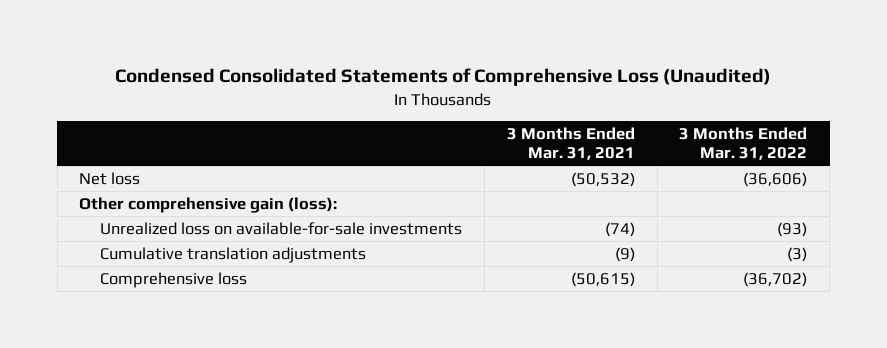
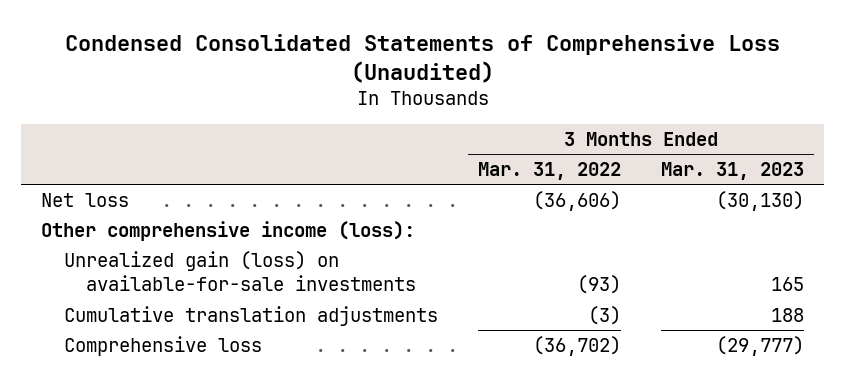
- | 3 Months Ended Mar. 31, 2021 | 3 Months Ended Mar. 31, 2022
+ | 3 Months Ended Mar. 31, 2022 | 3 Months Ended Mar. 31, 2023
- Other comprehensive gain (loss):
- Unrealized loss on available-for-sale investments | (74) | (93)
+ Other comprehensive income (loss):
+ Unrealized gain (loss) on available-for-sale investments | (93) | 165

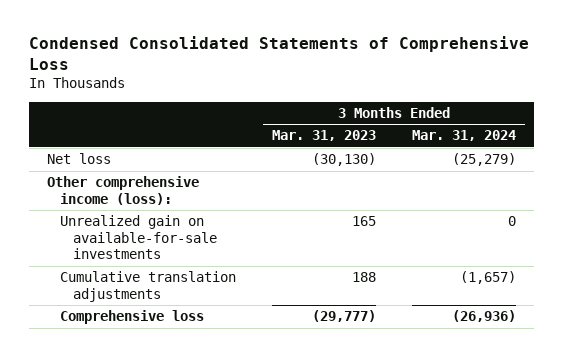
- Condensed Consolidated Statements of Comprehensive Loss (Unaudited)
+ Condensed Consolidated Statements of Comprehensive Loss
- | 3 Months Ended Mar. 31, 2022 | 3 Months Ended Mar. 31, 2023
+ | 3 Months Ended Mar. 31, 2023 | 3 Months Ended Mar. 31, 2024
- Unrealized gain (loss) on available-for-sale investments | (93) | 165
+ Unrealized gain on available-for-sale investments | 165 | 0

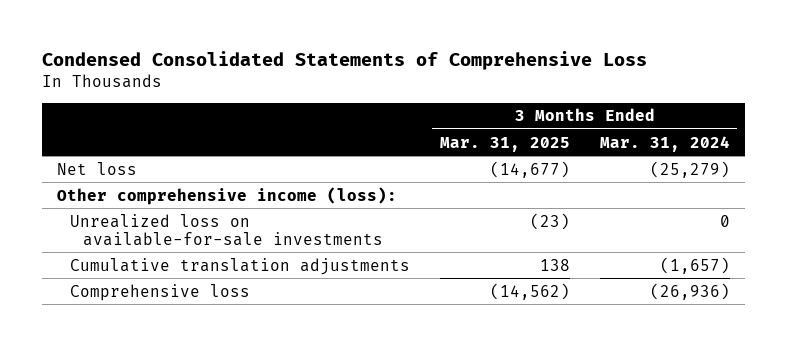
- | 3 Months Ended Mar. 31, 2023 | 3 Months Ended Mar. 31, 2024
+ | 3 Months Ended Mar. 31, 2025 | 3 Months Ended Mar. 31, 2024
- Unrealized gain on available-for-sale investments | 165 | 0
+ Unrealized loss on available-for-sale investments | (23) | 0

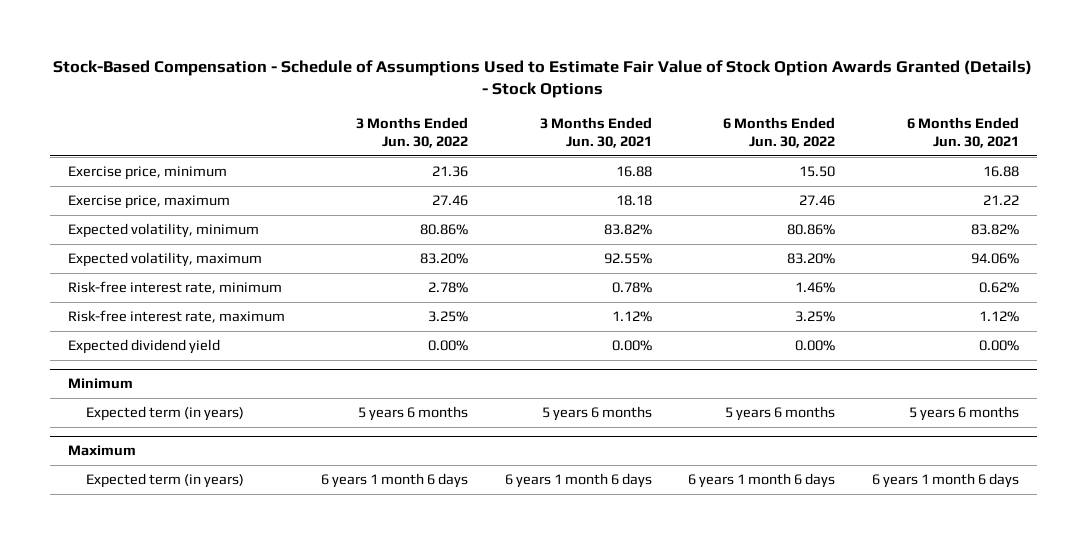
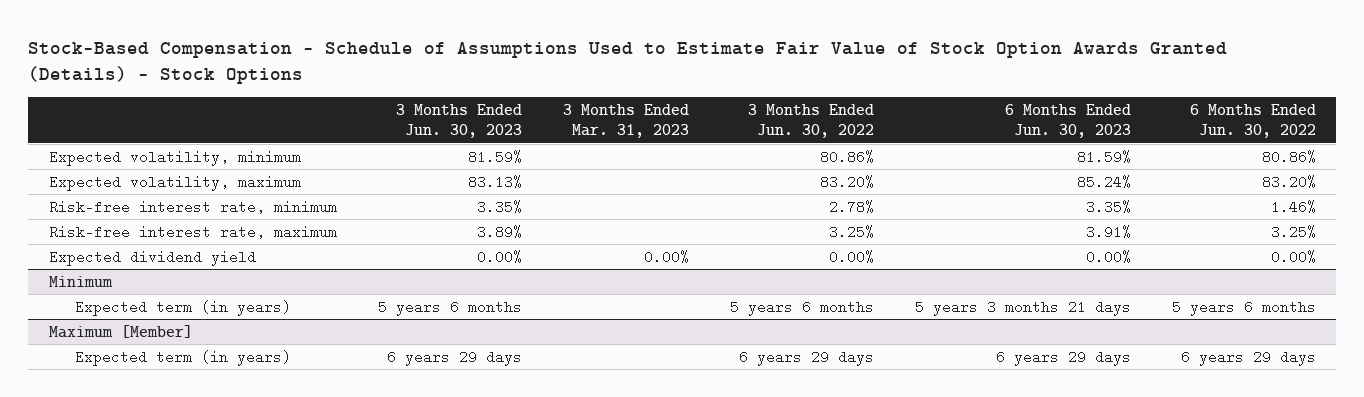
- | 3 Months Ended Jun. 30, 2022 | 3 Months Ended Jun. 30, 2021 | 6 Months Ended Jun. 30, 2022 | 6 Months Ended Jun. 30, 2021
+ | 3 Months Ended Jun. 30, 2023 | 3 Months Ended Mar. 31, 2023 | 3 Months Ended Jun. 30, 2022 | 6 Months Ended Jun. 30, 2023 | 6 Months Ended Jun. 30, 2022
- Exercise price, minimum | 21.36 | 16.88 | 15.50 | 16.88
- Exercise price, maximum | 27.46 | 18.18 | 27.46 | 21.22
- Maximum
- Expected term (in years) | 6 years 1 month 6 days | 6 years 1 month 6 days | 6 years 1 month 6 days | 6 years 1 month 6 days
+ Maximum [Member]
+ Expected term (in years) | 6 years 29 days | | 6 years 29 days | 6 years 29 days | 6 years 29 days

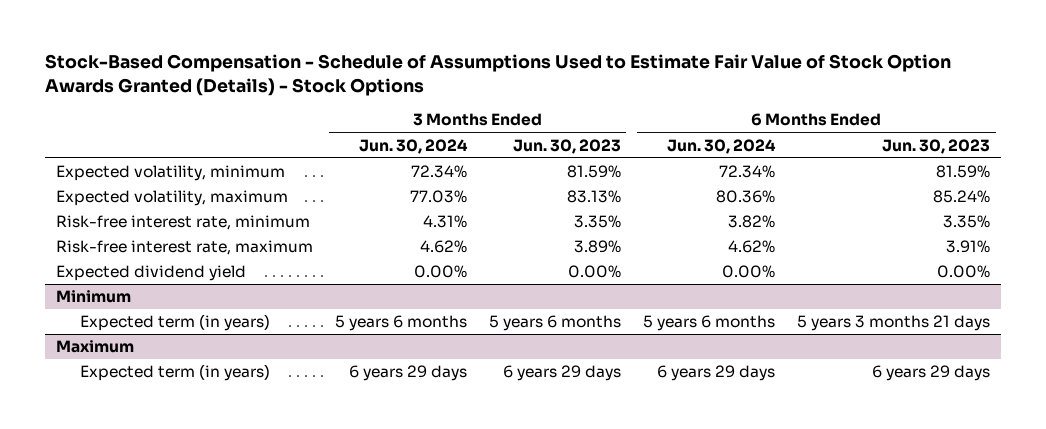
- | 3 Months Ended Jun. 30, 2023 | 3 Months Ended Mar. 31, 2023 | 3 Months Ended Jun. 30, 2022 | 6 Months Ended Jun. 30, 2023 | 6 Months Ended Jun. 30, 2022
+ | 3 Months Ended Jun. 30, 2024 | 3 Months Ended Jun. 30, 2023 | 6 Months Ended Jun. 30, 2024 | 6 Months Ended Jun. 30, 2023
- Maximum [Member]
+ Maximum

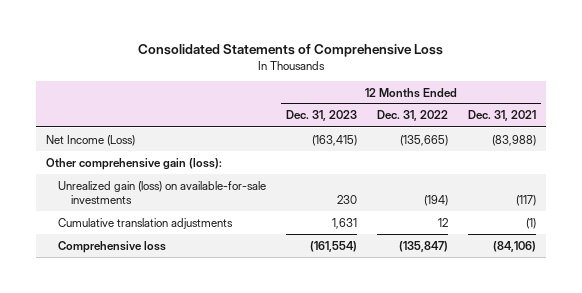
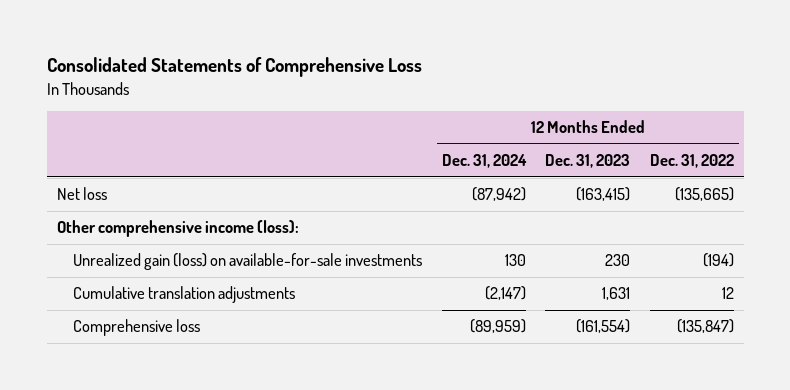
- | 12 Months Ended Dec. 31, 2023 | 12 Months Ended Dec. 31, 2022 | 12 Months Ended Dec. 31, 2021
+ | 12 Months Ended Dec. 31, 2024 | 12 Months Ended Dec. 31, 2023 | 12 Months Ended Dec. 31, 2022
- Net Income (Loss) | (163,415) | (135,665) | (83,988)
- Other comprehensive gain (loss):
+ Net loss | (87,942) | (163,415) | (135,665)
+ Other comprehensive income (loss):

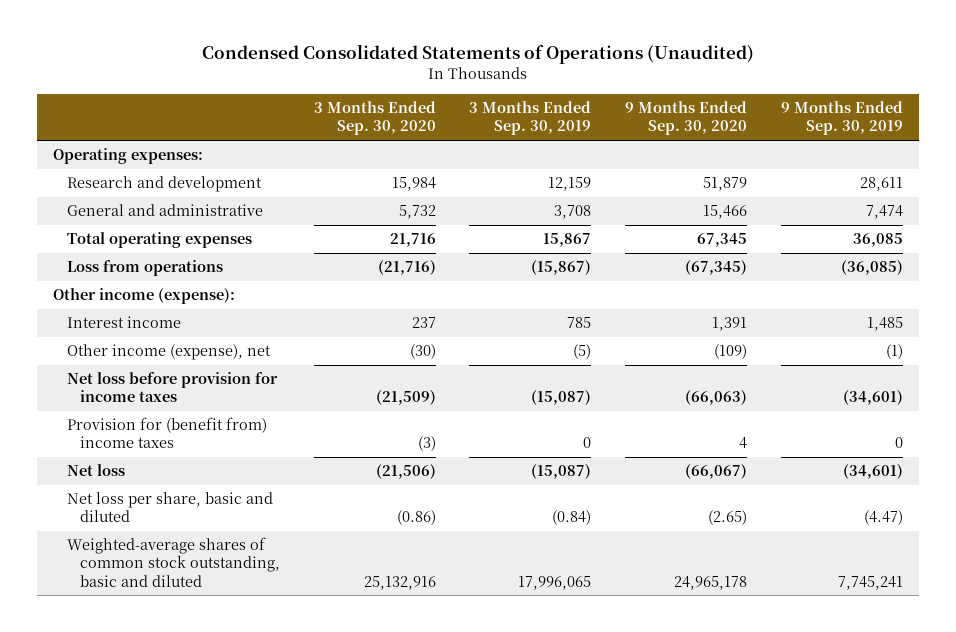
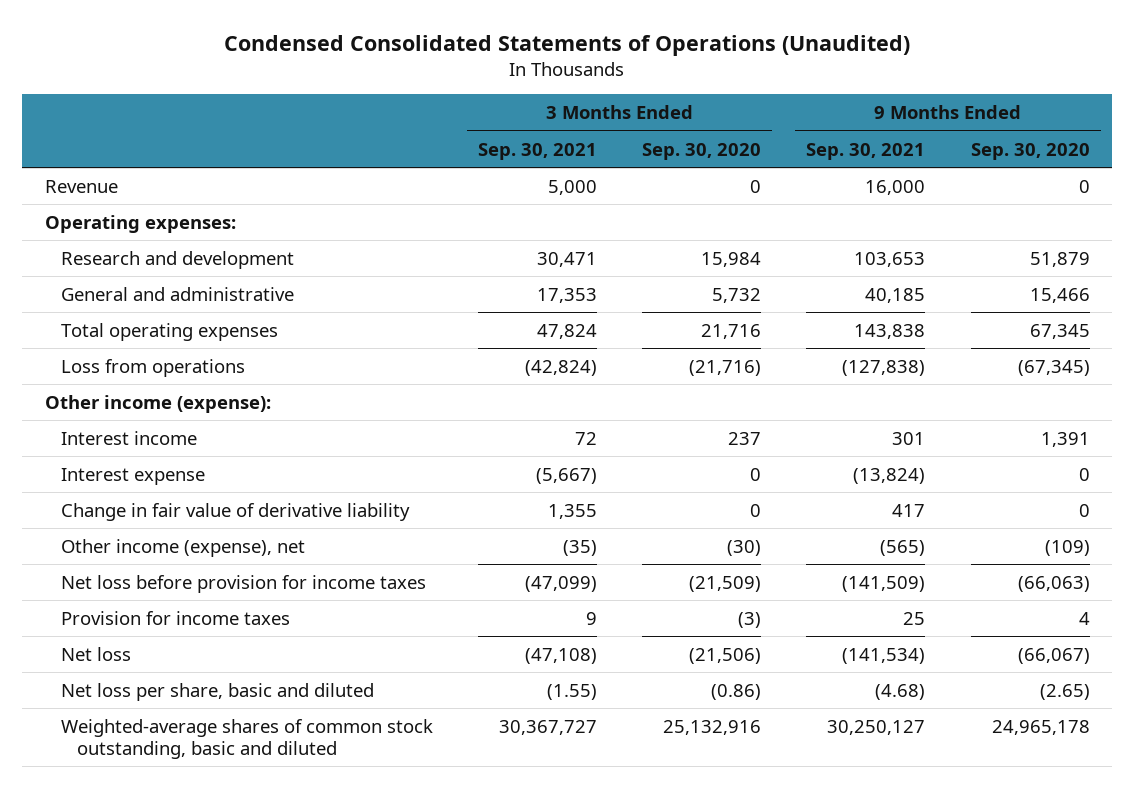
- | 3 Months Ended Sep. 30, 2020 | 3 Months Ended Sep. 30, 2019 | 9 Months Ended Sep. 30, 2020 | 9 Months Ended Sep. 30, 2019
+ | 3 Months Ended Sep. 30, 2021 | 3 Months Ended Sep. 30, 2020 | 9 Months Ended Sep. 30, 2021 | 9 Months Ended Sep. 30, 2020
+ Revenue | 5,000 | 0 | 16,000 | 0
+ Interest expense | (5,667) | 0 | (13,824) | 0
+ Change in fair value of derivative liability | 1,355 | 0 | 417 | 0
- Provision for (benefit from) income taxes | (3) | 0 | 4 | 0
+ Provision for income taxes | 9 | (3) | 25 | 4

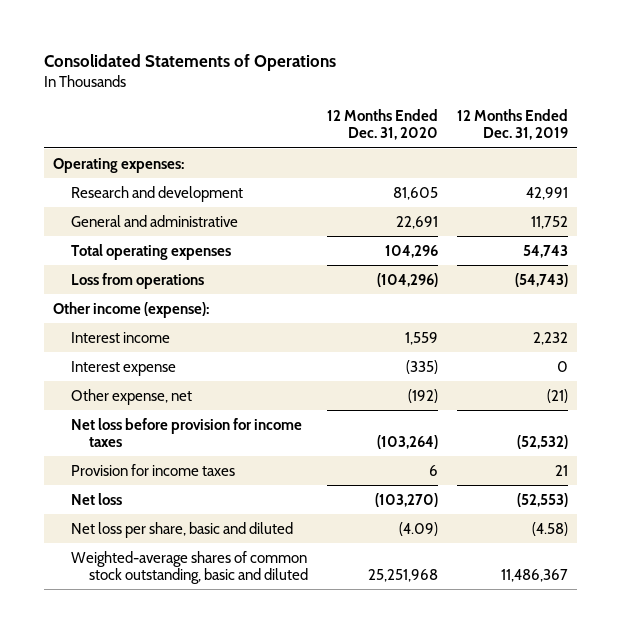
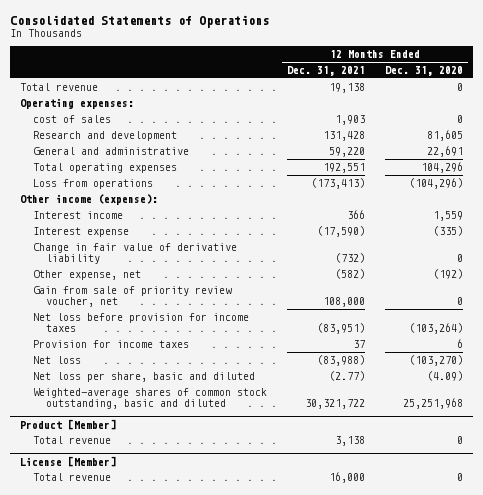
- | 12 Months Ended Dec. 31, 2020 | 12 Months Ended Dec. 31, 2019
+ | 12 Months Ended Dec. 31, 2021 | 12 Months Ended Dec. 31, 2020
+ Total revenue | 19,138 | 0
+ cost of sales | 1,903 | 0
+ Change in fair value of derivative liability | (732) | 0
+ Gain from sale of priority review voucher, net | 108,000 | 0
+ Product [Member]
+ Total revenue | 3,138 | 0
+ License [Member]
+ Total revenue | 16,000 | 0

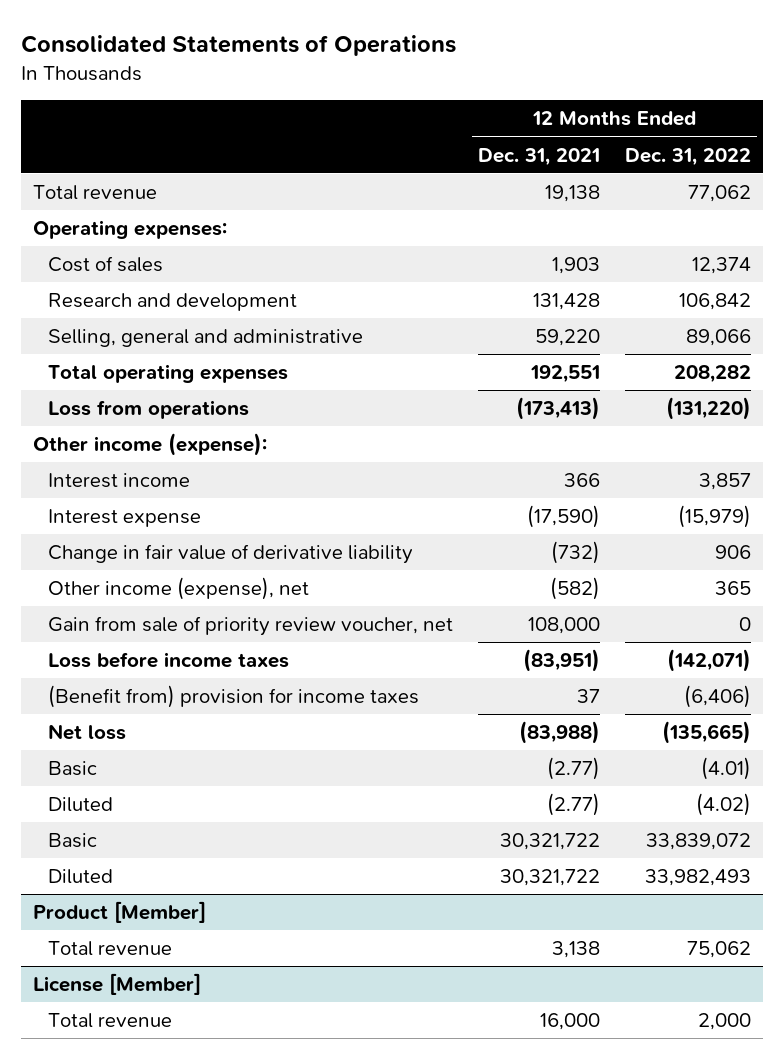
- | 12 Months Ended Dec. 31, 2021 | 12 Months Ended Dec. 31, 2020
+ | 12 Months Ended Dec. 31, 2021 | 12 Months Ended Dec. 31, 2022
- cost of sales | 1,903 | 0
+ Cost of sales | 1,903 | 12,374
- General and administrative | 59,220 | 22,691
+ Selling, general and administrative | 59,220 | 89,066
- Other expense, net | (582) | (192)
+ Other income (expense), net | (582) | 365
- Net loss before provision for income taxes | (83,951) | (103,264)
- Provision for income taxes | 37 | 6
+ Loss before income taxes | (83,951) | (142,071)
+ (Benefit from) provision for income taxes | 37 | (6,406)
- Net loss per share, basic and diluted | (2.77) | (4.09)
- Weighted-average shares of common stock outstanding, basic and diluted | 30,321,722 | 25,251,968
+ Basic | (2.77) | (4.01)
+ Diluted | (2.77) | (4.02)
+ Basic | 30,321,722 | 33,839,072
+ Diluted | 30,321,722 | 33,982,493

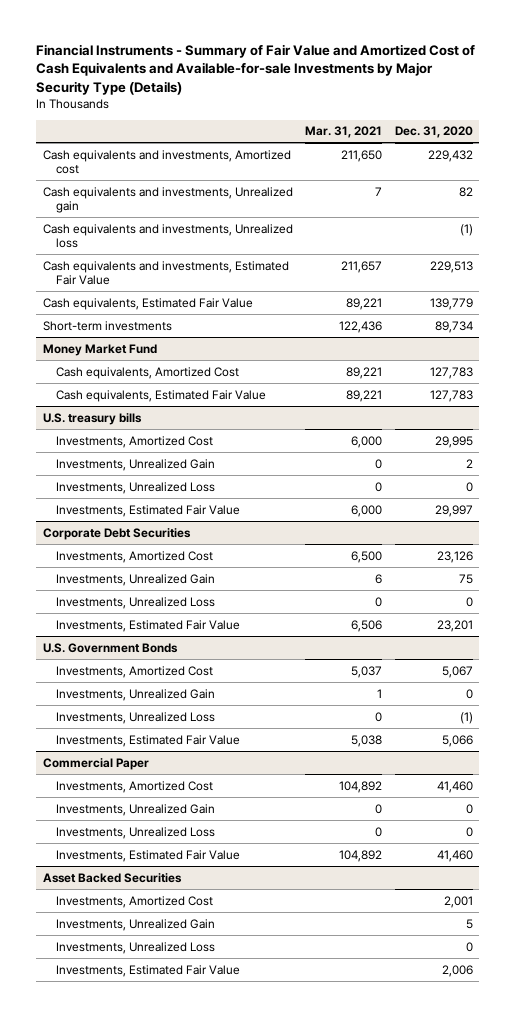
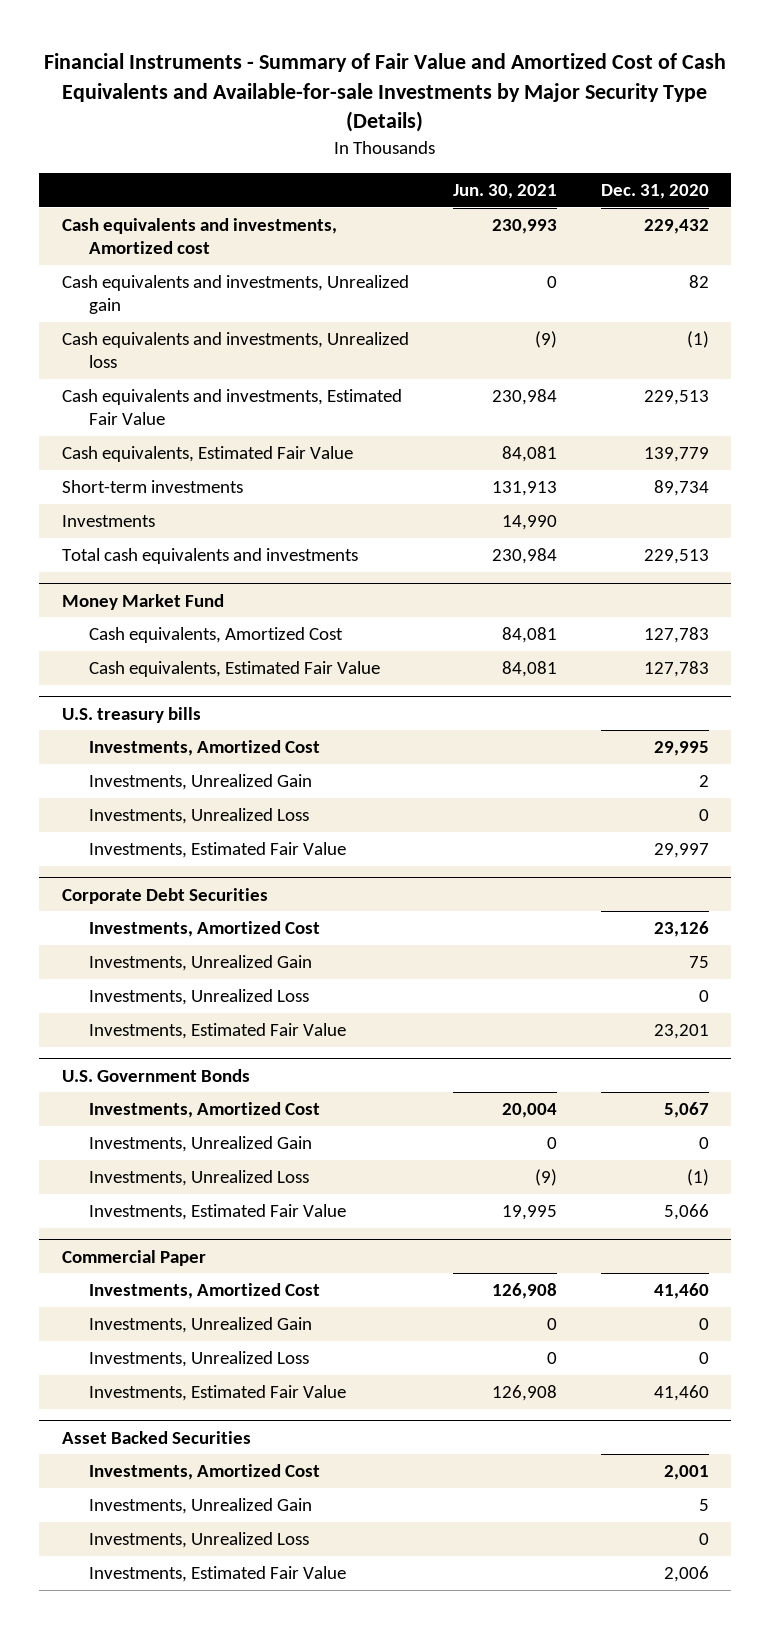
- | Mar. 31, 2021 | Dec. 31, 2020
+ | Jun. 30, 2021 | Dec. 31, 2020
+ Investments | 14,990 |
+ Total cash equivalents and investments | 230,984 | 229,513

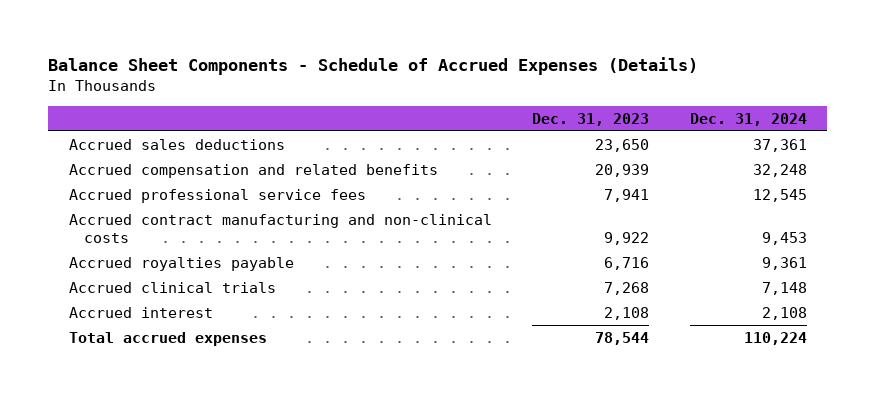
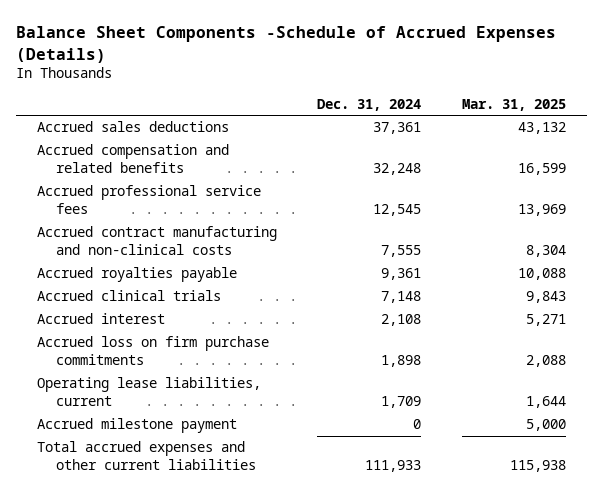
- Balance Sheet Components - Schedule of Accrued Expenses (Details)
+ Balance Sheet Components -Schedule of Accrued Expenses (Details)
- | Dec. 31, 2023 | Dec. 31, 2024
+ | Dec. 31, 2024 | Mar. 31, 2025
- Accrued contract manufacturing and non-clinical costs | 9,922 | 9,453
+ Accrued contract manufacturing and non-clinical costs | 7,555 | 8,304
- Total accrued expenses | 78,544 | 110,224
+ Accrued loss on firm purchase commitments | 1,898 | 2,088
+ Operating lease liabilities, current | 1,709 | 1,644
+ Accrued milestone payment | 0 | 5,000
+ Total accrued expenses and other current liabilities | 111,933 | 115,938

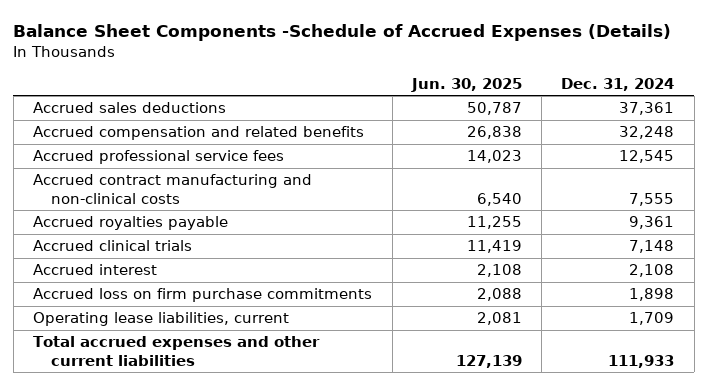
- | Dec. 31, 2024 | Mar. 31, 2025
+ | Jun. 30, 2025 | Dec. 31, 2024
- Accrued milestone payment | 0 | 5,000

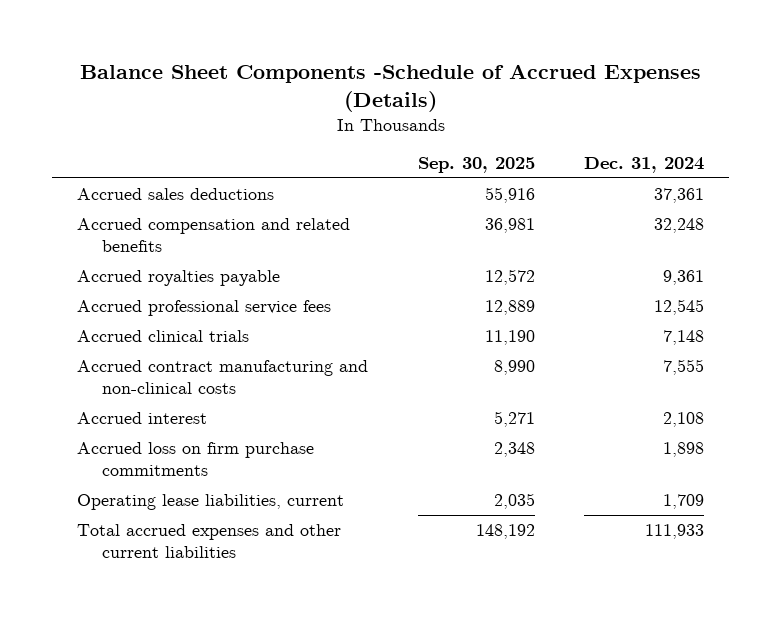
- | Jun. 30, 2025 | Dec. 31, 2024
+ | Sep. 30, 2025 | Dec. 31, 2024
moved down: Accrued professional service fees | 12,889 | 12,545
moved down: Accrued contract manufacturing and non-clinical costs | 8,990 | 7,555

